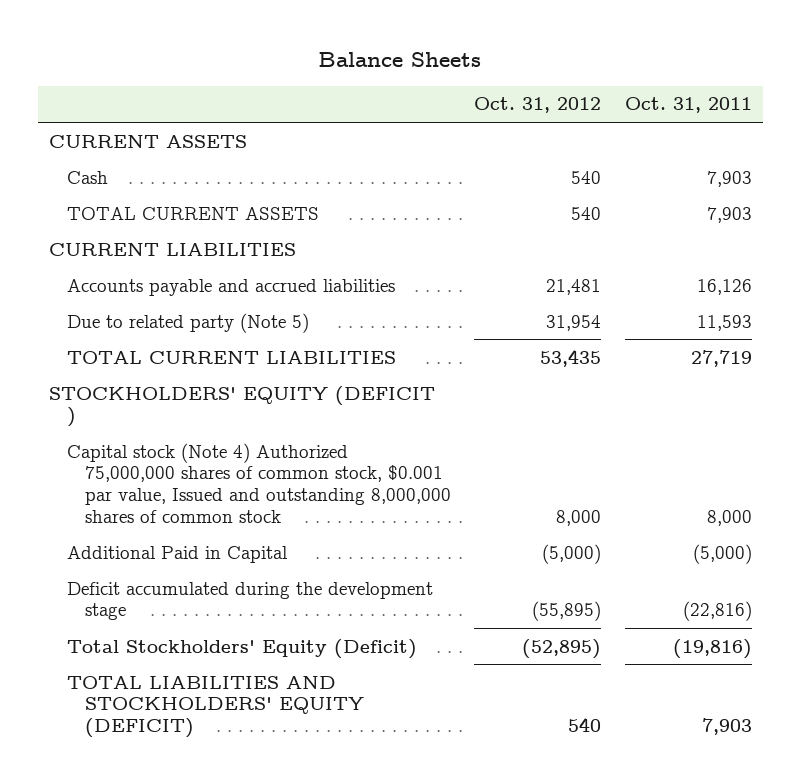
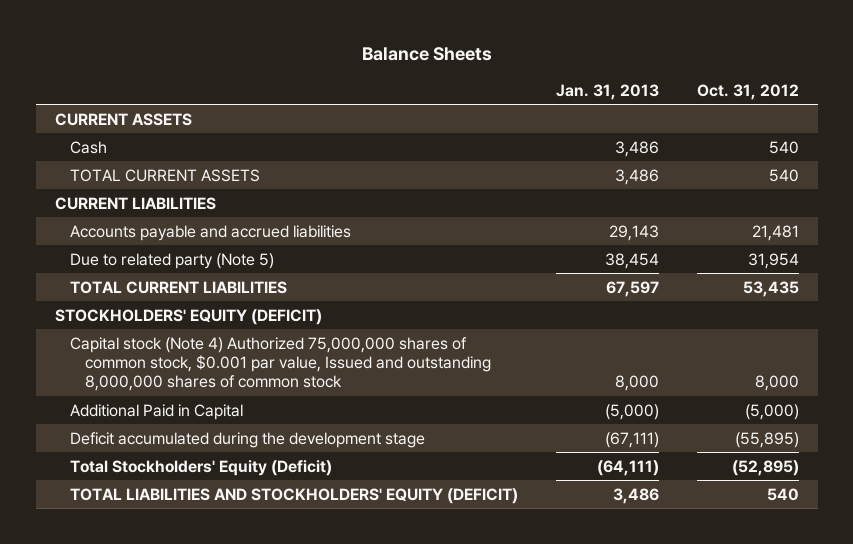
- | Oct. 31, 2012 | Oct. 31, 2011
+ | Jan. 31, 2013 | Oct. 31, 2012
- STOCKHOLDERS' EQUITY (DEFICIT )
+ STOCKHOLDERS' EQUITY (DEFICIT)

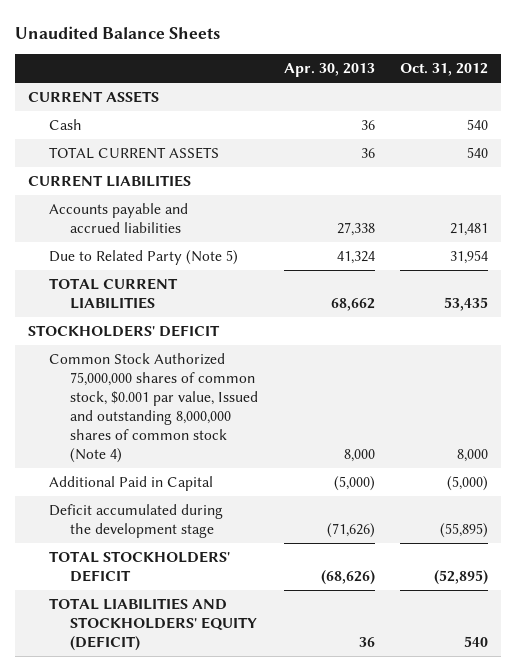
- Balance Sheets
+ Unaudited Balance Sheets
- | Jan. 31, 2013 | Oct. 31, 2012
+ | Apr. 30, 2013 | Oct. 31, 2012
- Due to related party (Note 5) | 38,454 | 31,954
+ Due to Related Party (Note 5) | 41,324 | 31,954
- STOCKHOLDERS' EQUITY (DEFICIT)
- Capital stock (Note 4) Authorized 75,000,000 shares of common stock, $0.001 par value, Issued and outstanding 8,000,000 shares of common stock | 8,000 | 8,000
+ STOCKHOLDERS' DEFICIT
+ Common Stock Authorized 75,000,000 shares of common stock, $0.001 par value, Issued and outstanding 8,000,000 shares of common stock (Note 4) | 8,000 | 8,000
- Total Stockholders' Equity (Deficit) | (64,111) | (52,895)
+ TOTAL STOCKHOLDERS' DEFICIT | (68,626) | (52,895)

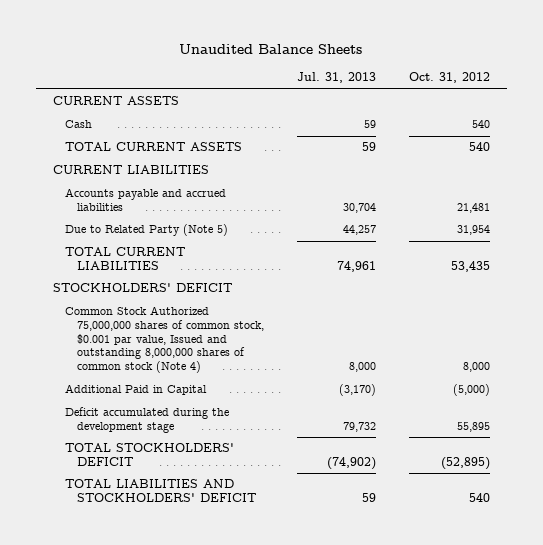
- | Apr. 30, 2013 | Oct. 31, 2012
+ | Jul. 31, 2013 | Oct. 31, 2012
- Deficit accumulated during the development stage | (71,626) | (55,895)
+ Deficit accumulated during the development stage | 79,732 | 55,895
- TOTAL LIABILITIES AND STOCKHOLDERS' EQUITY (DEFICIT) | 36 | 540
+ TOTAL LIABILITIES AND STOCKHOLDERS' DEFICIT | 59 | 540

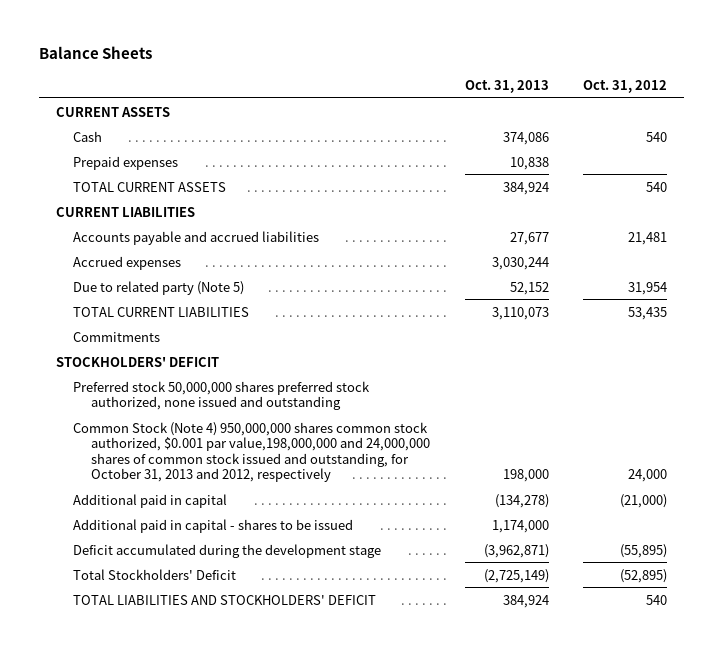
- Unaudited Balance Sheets
+ Balance Sheets
- | Jul. 31, 2013 | Oct. 31, 2012
+ | Oct. 31, 2013 | Oct. 31, 2012
+ Prepaid expenses | 10,838 |
- Due to Related Party (Note 5) | 44,257 | 31,954
+ Accrued expenses | 3,030,244 |
+ Due to related party (Note 5) | 52,152 | 31,954
+ Commitments
- Common Stock Authorized 75,000,000 shares of common stock, $0.001 par value, Issued and outstanding 8,000,000 shares of common stock (Note 4) | 8,000 | 8,000
- Additional Paid in Capital | (3,170) | (5,000)
- Deficit accumulated during the development stage | 79,732 | 55,895
- TOTAL STOCKHOLDERS' DEFICIT | (74,902) | (52,895)
+ Preferred stock 50,000,000 shares preferred stock authorized, none issued and outstanding
+ Common Stock (Note 4) 950,000,000 shares common stock authorized, $0.001 par value,198,000,000 and 24,000,000 shares of common stock issued and outstanding, for October 31, 2013 and 2012, respectively | 198,000 | 24,000
+ Additional paid in capital | (134,278) | (21,000)
+ Additional paid in capital - shares to be issued | 1,174,000 |
+ Deficit accumulated during the development stage | (3,962,871) | (55,895)
+ Total Stockholders' Deficit | (2,725,149) | (52,895)

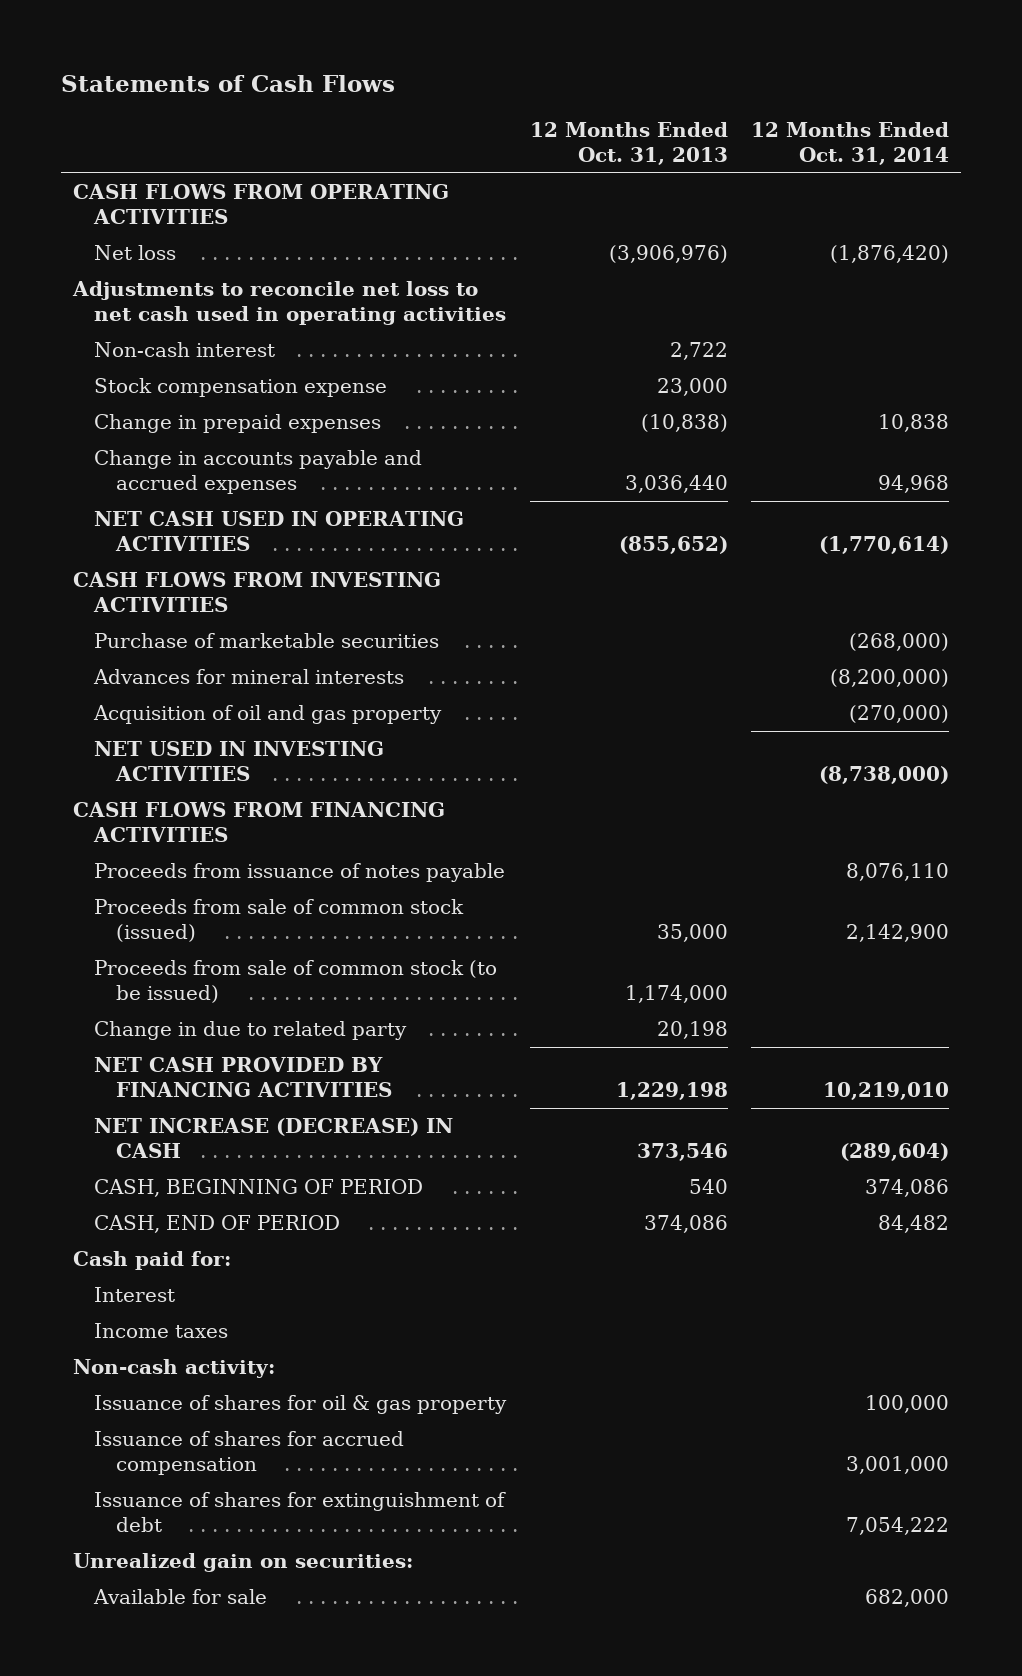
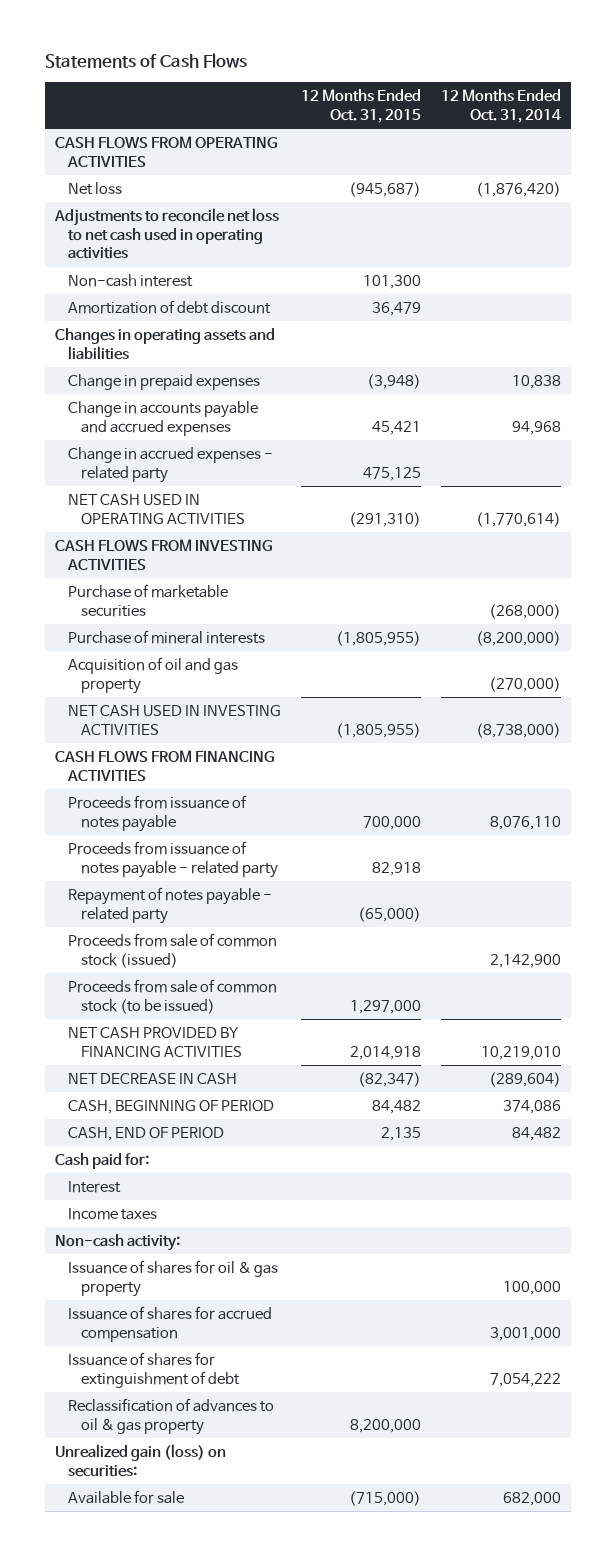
- | 12 Months Ended Oct. 31, 2013 | 12 Months Ended Oct. 31, 2014
+ | 12 Months Ended Oct. 31, 2015 | 12 Months Ended Oct. 31, 2014
- Stock compensation expense | 23,000 |
+ Amortization of debt discount | 36,479 |
+ Changes in operating assets and liabilities
+ Change in accrued expenses - related party | 475,125 |
- Advances for mineral interests | | (8,200,000)
+ Purchase of mineral interests | (1,805,955) | (8,200,000)
- NET USED IN INVESTING ACTIVITIES | | (8,738,000)
+ NET CASH USED IN INVESTING ACTIVITIES | (1,805,955) | (8,738,000)
+ Proceeds from issuance of notes payable - related party | 82,918 |
+ Repayment of notes payable - related party | (65,000) |
- Change in due to related party | 20,198 |
- NET INCREASE (DECREASE) IN CASH | 373,546 | (289,604)
+ NET DECREASE IN CASH | (82,347) | (289,604)
- Unrealized gain on securities:
+ Reclassification of advances to oil & gas property | 8,200,000 |
+ Unrealized gain (loss) on securities:

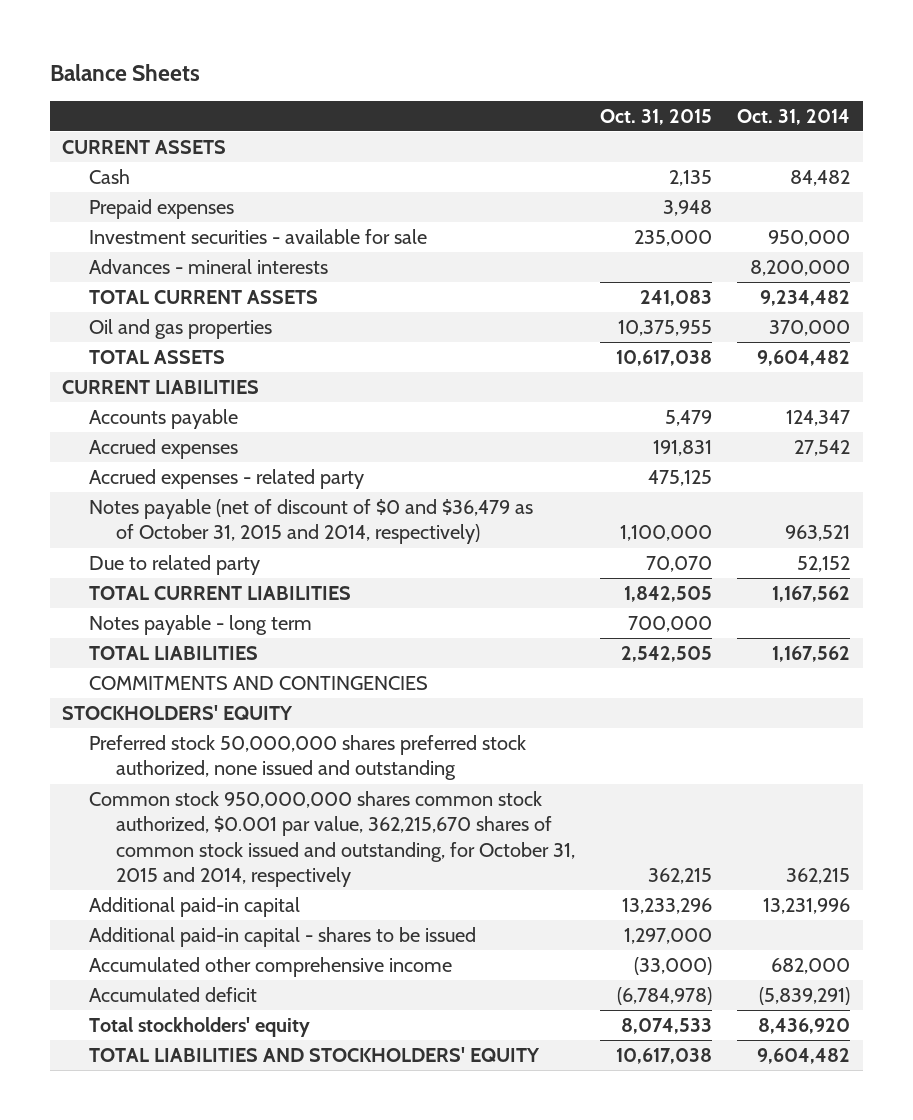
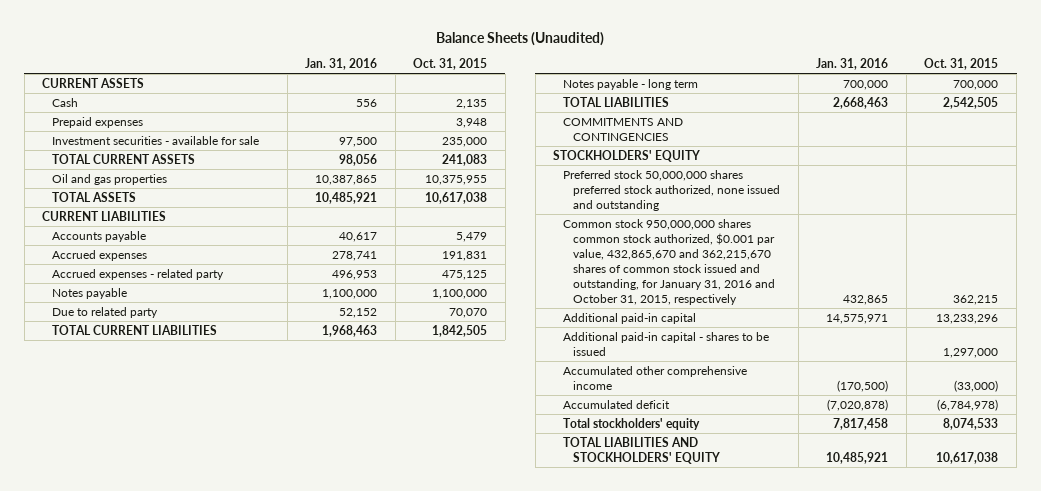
- Balance Sheets
+ Balance Sheets (Unaudited)
- | Oct. 31, 2015 | Oct. 31, 2014
+ | Jan. 31, 2016 | Oct. 31, 2015
- Advances - mineral interests | | 8,200,000
- Notes payable (net of discount of $0 and $36,479 as of October 31, 2015 and 2014, respectively) | 1,100,000 | 963,521
+ Notes payable | 1,100,000 | 1,100,000
- Common stock 950,000,000 shares common stock authorized, $0.001 par value, 362,215,670 shares of common stock issued and outstanding, for October 31, 2015 and 2014, respectively | 362,215 | 362,215
+ Common stock 950,000,000 shares common stock authorized, $0.001 par value, 432,865,670 and 362,215,670 shares of common stock issued and outstanding, for January 31, 2016 and October 31, 2015, respectively | 432,865 | 362,215

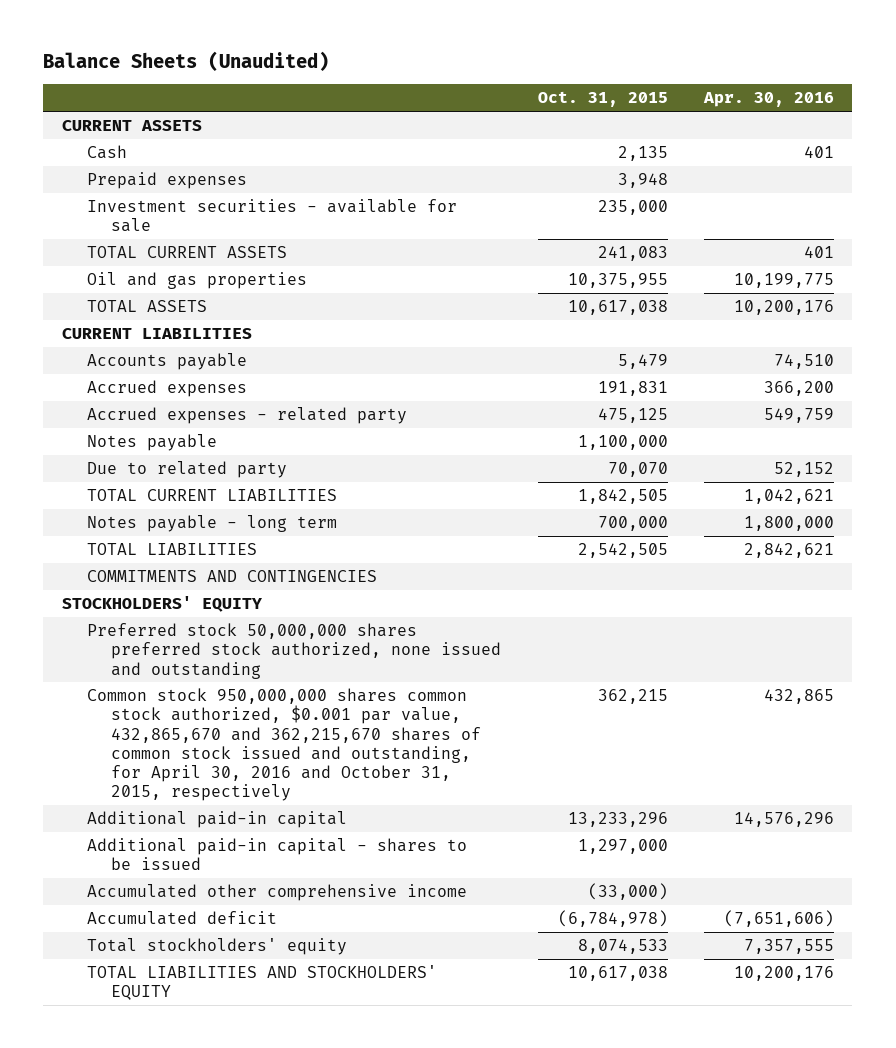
- | Jan. 31, 2016 | Oct. 31, 2015
+ | Oct. 31, 2015 | Apr. 30, 2016
- Common stock 950,000,000 shares common stock authorized, $0.001 par value, 432,865,670 and 362,215,670 shares of common stock issued and outstanding, for January 31, 2016 and October 31, 2015, respectively | 432,865 | 362,215
+ Common stock 950,000,000 shares common stock authorized, $0.001 par value, 432,865,670 and 362,215,670 shares of common stock issued and outstanding, for April 30, 2016 and October 31, 2015, respectively | 362,215 | 432,865

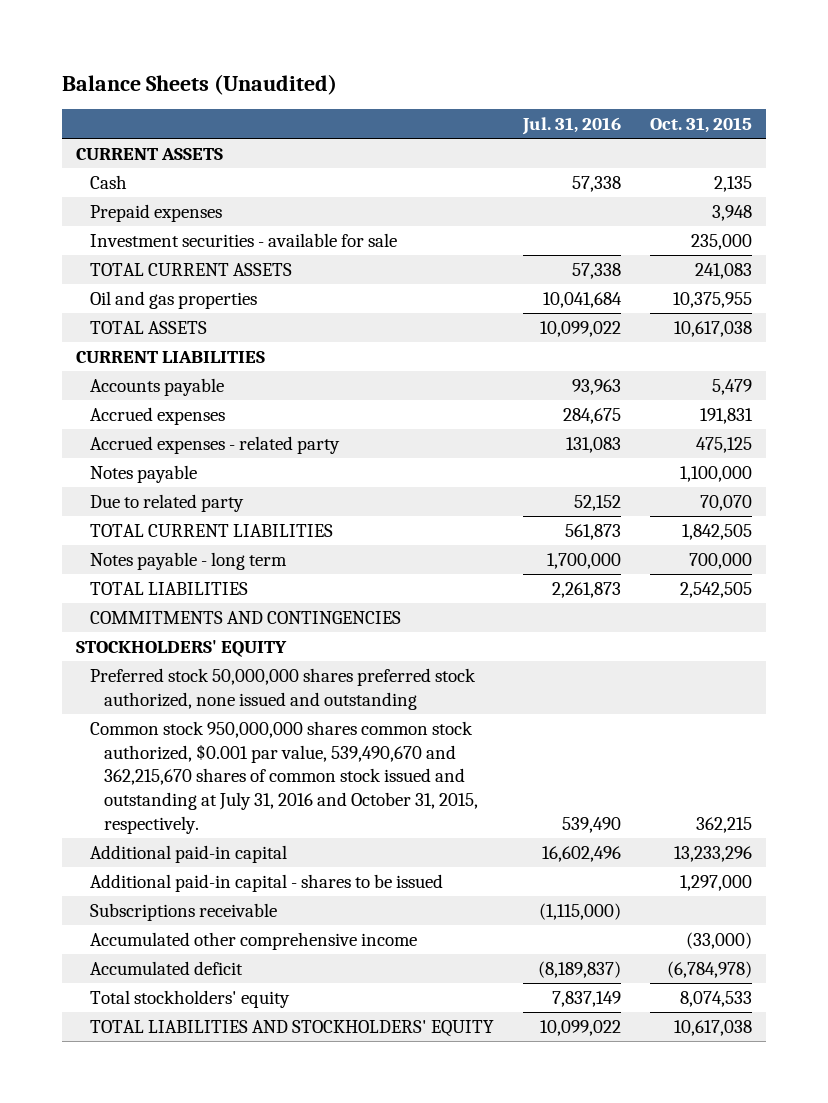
- | Oct. 31, 2015 | Apr. 30, 2016
+ | Jul. 31, 2016 | Oct. 31, 2015
- Common stock 950,000,000 shares common stock authorized, $0.001 par value, 432,865,670 and 362,215,670 shares of common stock issued and outstanding, for April 30, 2016 and October 31, 2015, respectively | 362,215 | 432,865
+ Common stock 950,000,000 shares common stock authorized, $0.001 par value, 539,490,670 and 362,215,670 shares of common stock issued and outstanding at July 31, 2016 and October 31, 2015, respectively. | 539,490 | 362,215
+ Subscriptions receivable | (1,115,000) |

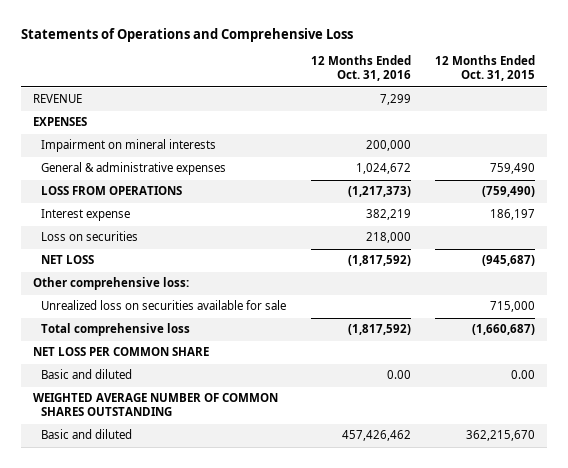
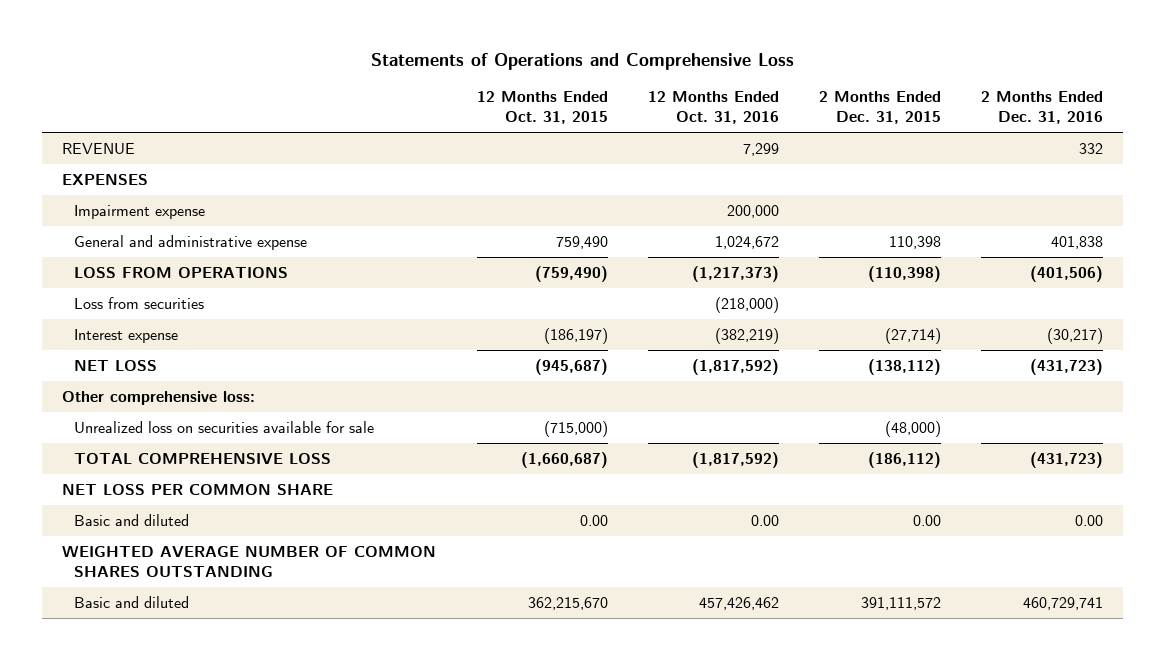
- | 12 Months Ended Oct. 31, 2016 | 12 Months Ended Oct. 31, 2015
+ | 12 Months Ended Oct. 31, 2015 | 12 Months Ended Oct. 31, 2016 | 2 Months Ended Dec. 31, 2015 | 2 Months Ended Dec. 31, 2016
- Impairment on mineral interests | 200,000 |
- General & administrative expenses | 1,024,672 | 759,490
+ Impairment expense | | 200,000 | |
+ General and administrative expense | 759,490 | 1,024,672 | 110,398 | 401,838
- Interest expense | 382,219 | 186,197
- Loss on securities | 218,000 |
+ Loss from securities | | (218,000) | |
+ Interest expense | (186,197) | (382,219) | (27,714) | (30,217)
- Unrealized loss on securities available for sale | | 715,000
- Total comprehensive loss | (1,817,592) | (1,660,687)
+ Unrealized loss on securities available for sale | (715,000) | | (48,000) |
+ TOTAL COMPREHENSIVE LOSS | (1,660,687) | (1,817,592) | (186,112) | (431,723)

